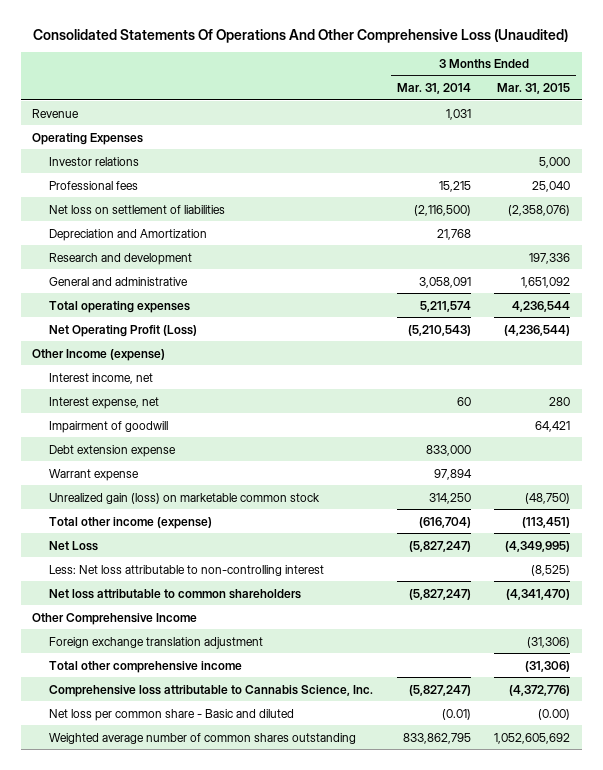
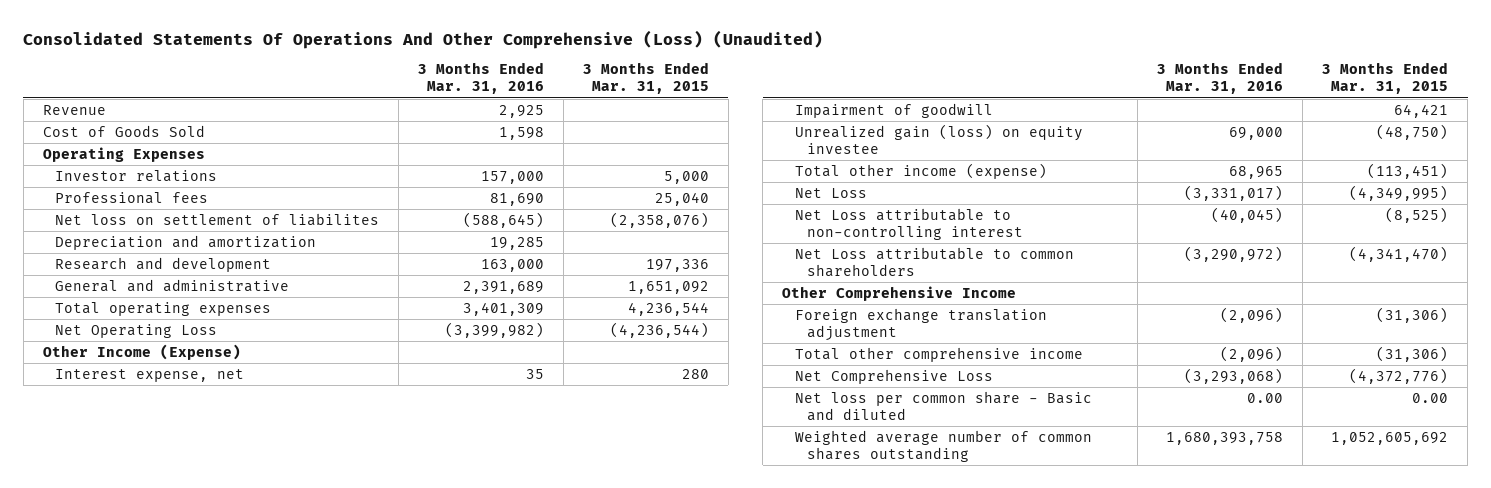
- Consolidated Statements Of Operations And Other Comprehensive Loss (Unaudited)
+ Consolidated Statements Of Operations And Other Comprehensive (Loss) (Unaudited)
- | 3 Months Ended Mar. 31, 2014 | 3 Months Ended Mar. 31, 2015
+ | 3 Months Ended Mar. 31, 2016 | 3 Months Ended Mar. 31, 2015
+ Cost of Goods Sold | 1,598 |
- Net loss on settlement of liabilities | (2,116,500) | (2,358,076)
- Depreciation and Amortization | 21,768 |
+ Net loss on settlement of liabilites | (588,645) | (2,358,076)
+ Depreciation and amortization | 19,285 |
- Net Operating Profit (Loss) | (5,210,543) | (4,236,544)
- Other Income (expense)
- Interest income, net
+ Net Operating Loss | (3,399,982) | (4,236,544)
+ Other Income (Expense)
- Debt extension expense | 833,000 |
- Warrant expense | 97,894 |
- Unrealized gain (loss) on marketable common stock | 314,250 | (48,750)
+ Unrealized gain (loss) on equity investee | 69,000 | (48,750)
- Less: Net loss attributable to non-controlling interest | | (8,525)
- Net loss attributable to common shareholders | (5,827,247) | (4,341,470)
+ Net Loss attributable to non-controlling interest | (40,045) | (8,525)
+ Net Loss attributable to common shareholders | (3,290,972) | (4,341,470)
- Comprehensive loss attributable to Cannabis Science, Inc. | (5,827,247) | (4,372,776)
- Net loss per common share - Basic and diluted | (0.01) | (0.00)
+ Net Comprehensive Loss | (3,293,068) | (4,372,776)
+ Net loss per common share - Basic and diluted | 0.00 | 0.00

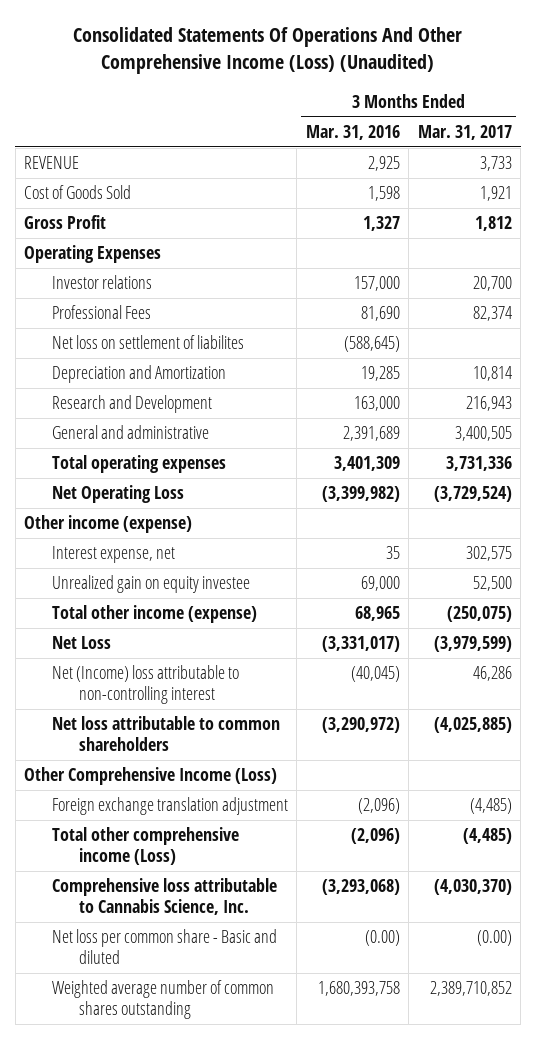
- Consolidated Statements Of Operations And Other Comprehensive (Loss) (Unaudited)
+ Consolidated Statements Of Operations And Other Comprehensive Income (Loss) (Unaudited)
- | 3 Months Ended Mar. 31, 2016 | 3 Months Ended Mar. 31, 2015
+ | 3 Months Ended Mar. 31, 2016 | 3 Months Ended Mar. 31, 2017
- Revenue | 2,925 |
+ REVENUE | 2,925 | 3,733
+ Gross Profit | 1,327 | 1,812
- Professional fees | 81,690 | 25,040
+ Professional Fees | 81,690 | 82,374
- Depreciation and amortization | 19,285 |
- Research and development | 163,000 | 197,336
+ Depreciation and Amortization | 19,285 | 10,814
+ Research and Development | 163,000 | 216,943
- Other Income (Expense)
+ Other income (expense)
- Impairment of goodwill | | 64,421
- Unrealized gain (loss) on equity investee | 69,000 | (48,750)
+ Unrealized gain on equity investee | 69,000 | 52,500
- Net Loss attributable to non-controlling interest | (40,045) | (8,525)
- Net Loss attributable to common shareholders | (3,290,972) | (4,341,470)
- Other Comprehensive Income
+ Net (Income) loss attributable to non-controlling interest | (40,045) | 46,286
+ Net loss attributable to common shareholders | (3,290,972) | (4,025,885)
+ Other Comprehensive Income (Loss)
- Total other comprehensive income | (2,096) | (31,306)
- Net Comprehensive Loss | (3,293,068) | (4,372,776)
- Net loss per common share - Basic and diluted | 0.00 | 0.00
+ Total other comprehensive income (Loss) | (2,096) | (4,485)
+ Comprehensive loss attributable to Cannabis Science, Inc. | (3,293,068) | (4,030,370)
+ Net loss per common share - Basic and diluted | (0.00) | (0.00)

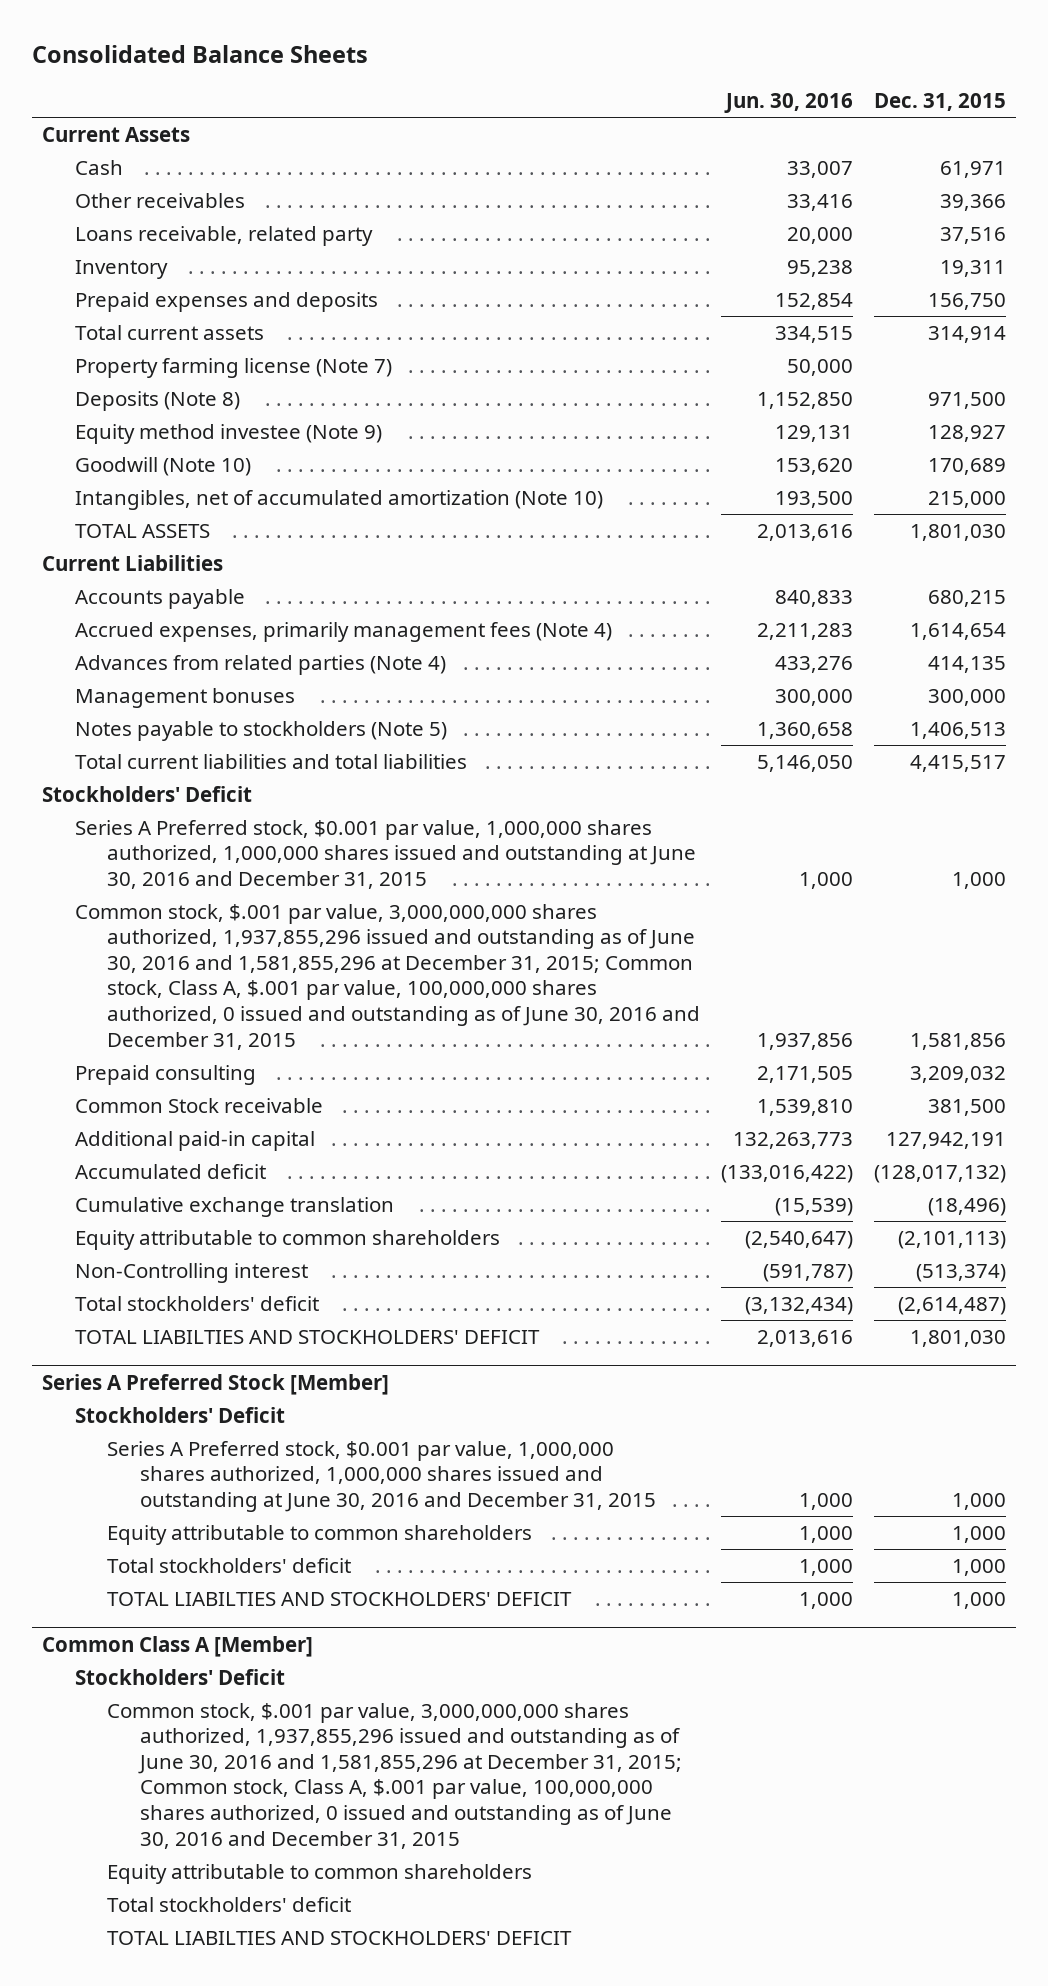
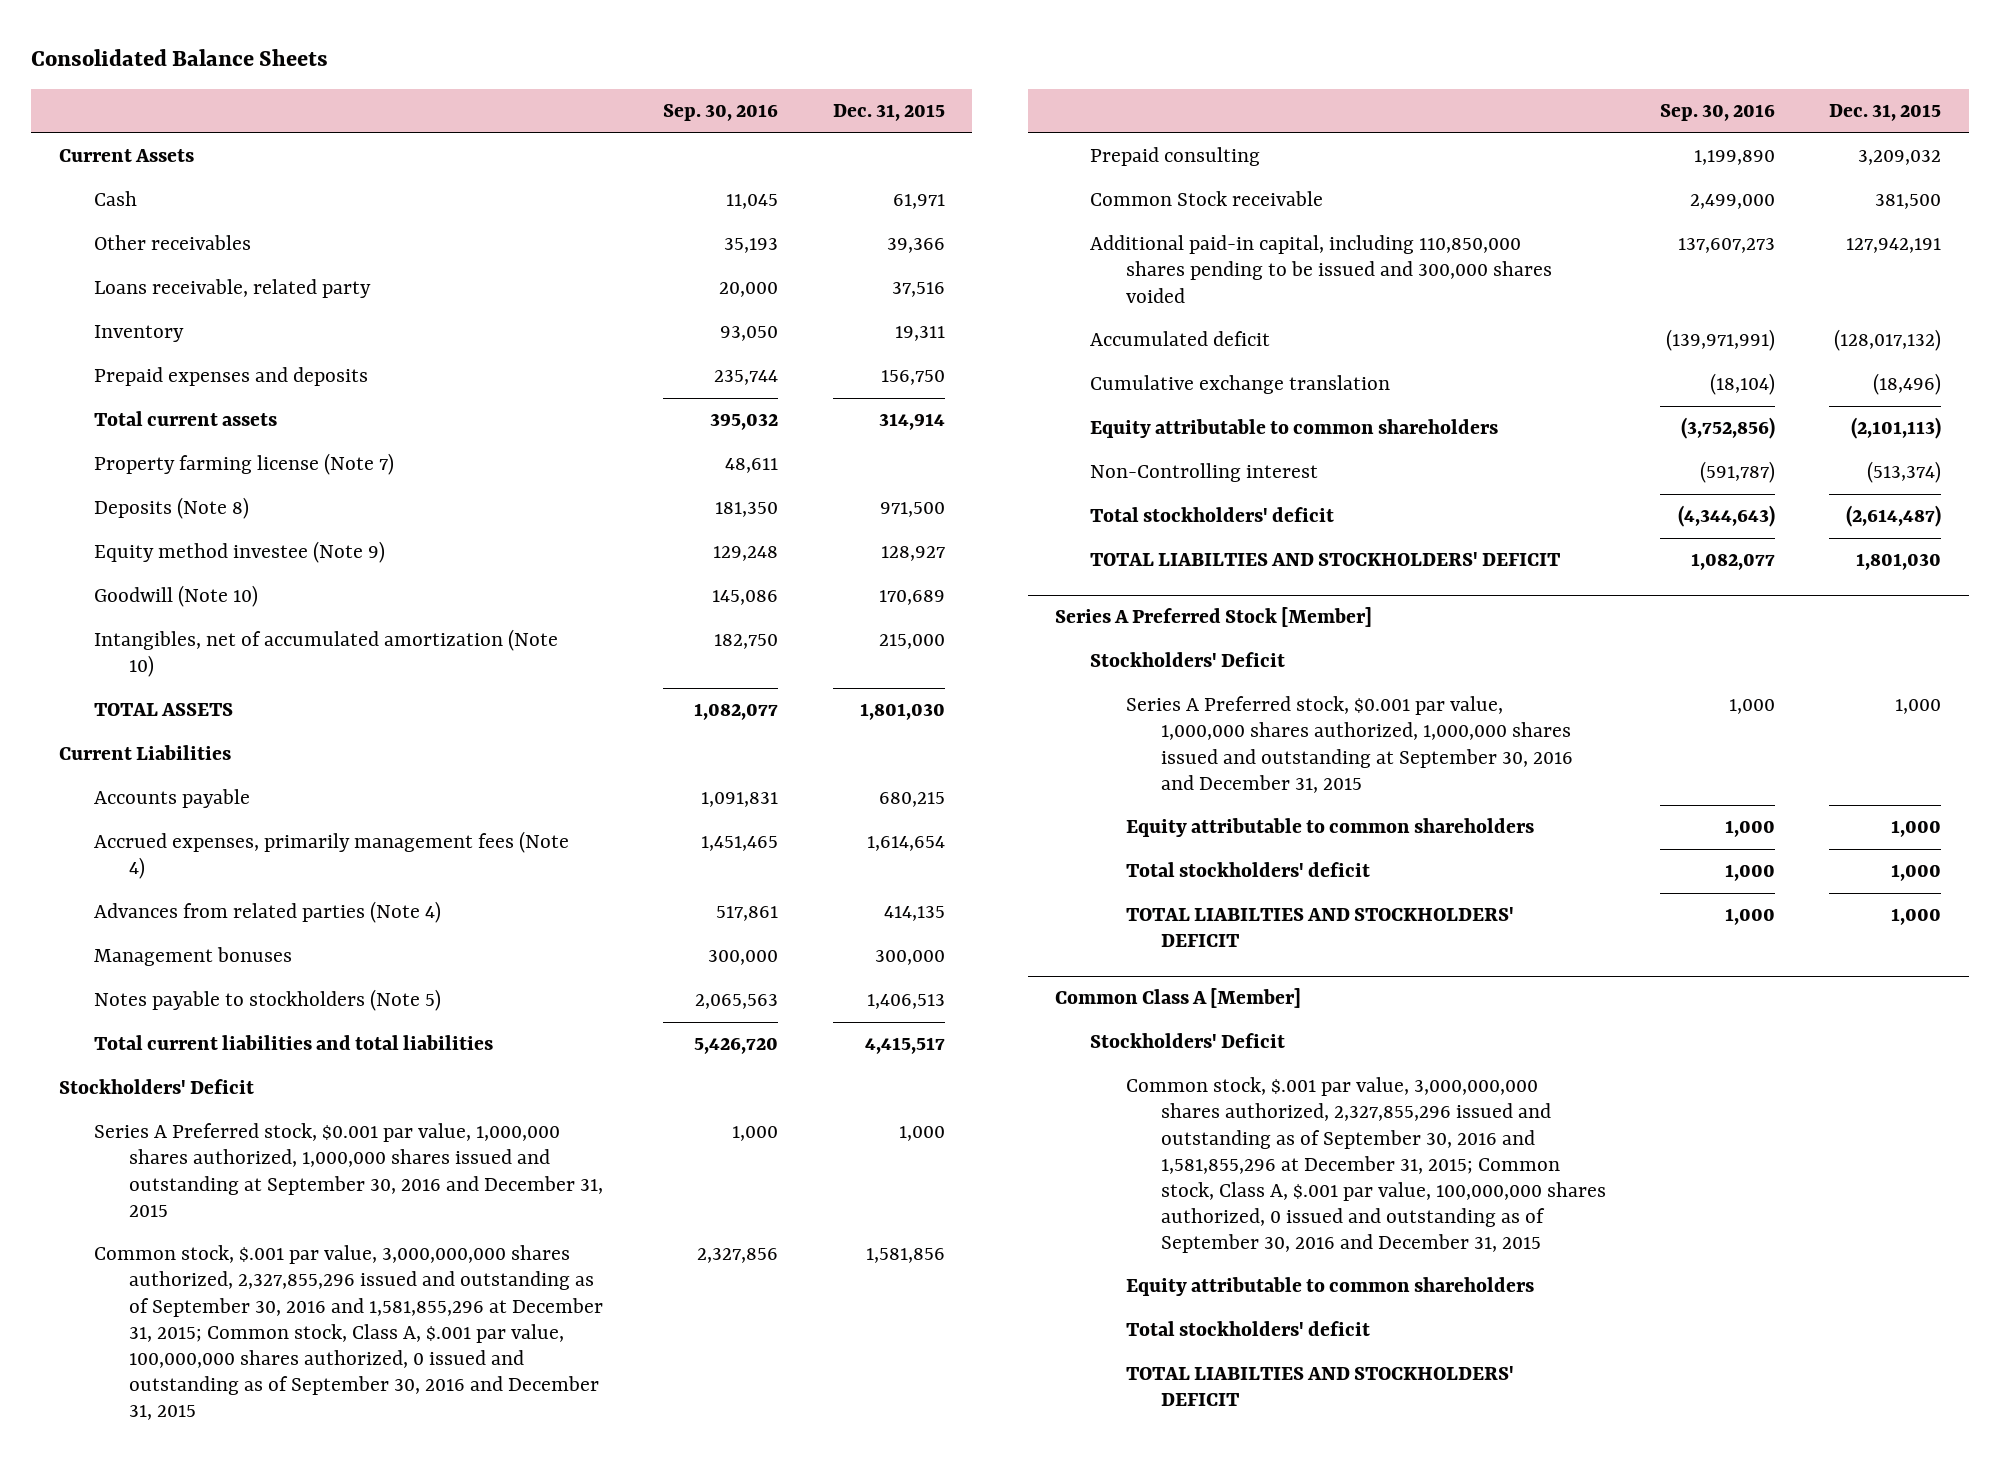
- | Jun. 30, 2016 | Dec. 31, 2015
+ | Sep. 30, 2016 | Dec. 31, 2015
- Series A Preferred stock, $0.001 par value, 1,000,000 shares authorized, 1,000,000 shares issued and outstanding at June 30, 2016 and December 31, 2015 | 1,000 | 1,000
- Common stock, $.001 par value, 3,000,000,000 shares authorized, 1,937,855,296 issued and outstanding as of June 30, 2016 and 1,581,855,296 at December 31, 2015; Common stock, Class A, $.001 par value, 100,000,000 shares authorized, 0 issued and outstanding as of June 30, 2016 and December 31, 2015 | 1,937,856 | 1,581,856
+ Series A Preferred stock, $0.001 par value, 1,000,000 shares authorized, 1,000,000 shares issued and outstanding at September 30, 2016 and December 31, 2015 | 1,000 | 1,000
+ Common stock, $.001 par value, 3,000,000,000 shares authorized, 2,327,855,296 issued and outstanding as of September 30, 2016 and 1,581,855,296 at December 31, 2015; Common stock, Class A, $.001 par value, 100,000,000 shares authorized, 0 issued and outstanding as of September 30, 2016 and December 31, 2015 | 2,327,856 | 1,581,856
- Additional paid-in capital | 132,263,773 | 127,942,191
+ Additional paid-in capital, including 110,850,000 shares pending to be issued and 300,000 shares voided | 137,607,273 | 127,942,191
@ Series A Preferred Stock [Member]
- Series A Preferred stock, $0.001 par value, 1,000,000 shares authorized, 1,000,000 shares issued and outstanding at June 30, 2016 and December 31, 2015 | 1,000 | 1,000
+ Series A Preferred stock, $0.001 par value, 1,000,000 shares authorized, 1,000,000 shares issued and outstanding at September 30, 2016 and December 31, 2015 | 1,000 | 1,000
@ Common Class A [Member]
- Common stock, $.001 par value, 3,000,000,000 shares authorized, 1,937,855,296 issued and outstanding as of June 30, 2016 and 1,581,855,296 at December 31, 2015; Common stock, Class A, $.001 par value, 100,000,000 shares authorized, 0 issued and outstanding as of June 30, 2016 and December 31, 2015
+ Common stock, $.001 par value, 3,000,000,000 shares authorized, 2,327,855,296 issued and outstanding as of September 30, 2016 and 1,581,855,296 at December 31, 2015; Common stock, Class A, $.001 par value, 100,000,000 shares authorized, 0 issued and outstanding as of September 30, 2016 and December 31, 2015

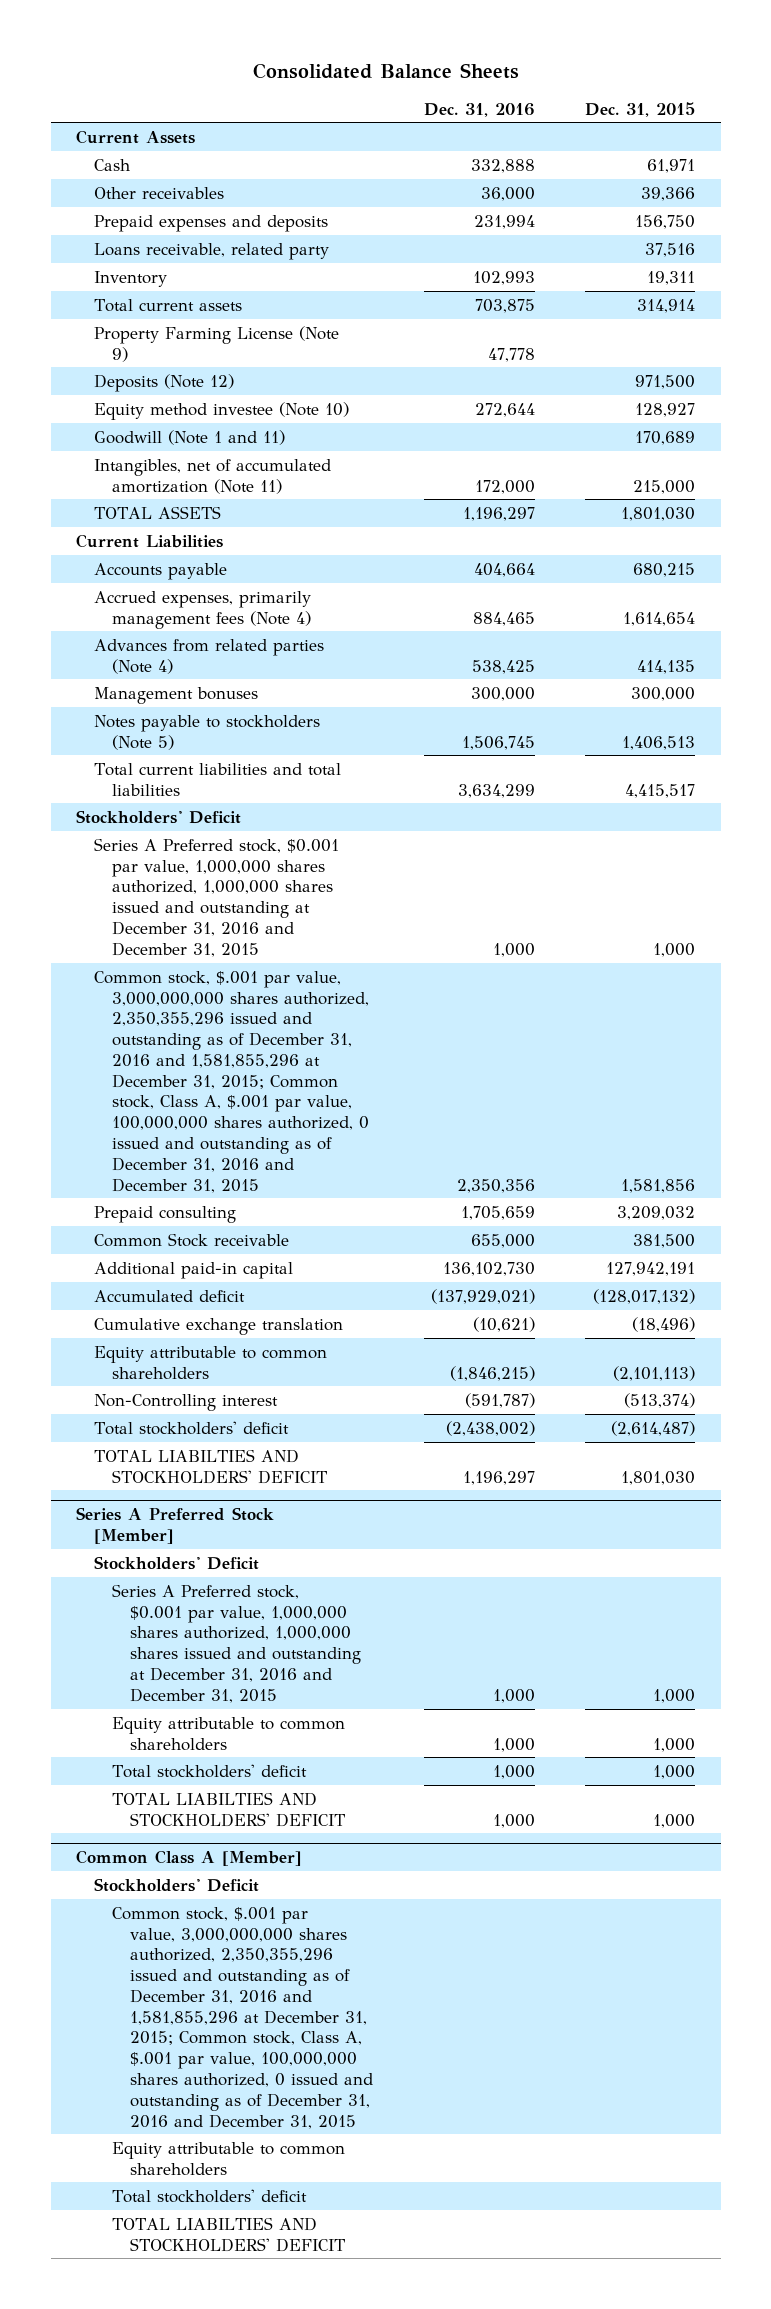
- | Sep. 30, 2016 | Dec. 31, 2015
+ | Dec. 31, 2016 | Dec. 31, 2015
moved up: Prepaid expenses and deposits | 231,994 | 156,750
- Property farming license (Note 7) | 48,611 |
- Deposits (Note 8) | 181,350 | 971,500
- Equity method investee (Note 9) | 129,248 | 128,927
- Goodwill (Note 10) | 145,086 | 170,689
- Intangibles, net of accumulated amortization (Note 10) | 182,750 | 215,000
+ Property Farming License (Note 9) | 47,778 |
+ Deposits (Note 12) | | 971,500
+ Equity method investee (Note 10) | 272,644 | 128,927
+ Goodwill (Note 1 and 11) | | 170,689
+ Intangibles, net of accumulated amortization (Note 11) | 172,000 | 215,000
- Series A Preferred stock, $0.001 par value, 1,000,000 shares authorized, 1,000,000 shares issued and outstanding at September 30, 2016 and December 31, 2015 | 1,000 | 1,000
- Common stock, $.001 par value, 3,000,000,000 shares authorized, 2,327,855,296 issued and outstanding as of September 30, 2016 and 1,581,855,296 at December 31, 2015; Common stock, Class A, $.001 par value, 100,000,000 shares authorized, 0 issued and outstanding as of September 30, 2016 and December 31, 2015 | 2,327,856 | 1,581,856
+ Series A Preferred stock, $0.001 par value, 1,000,000 shares authorized, 1,000,000 shares issued and outstanding at December 31, 2016 and December 31, 2015 | 1,000 | 1,000
+ Common stock, $.001 par value, 3,000,000,000 shares authorized, 2,350,355,296 issued and outstanding as of December 31, 2016 and 1,581,855,296 at December 31, 2015; Common stock, Class A, $.001 par value, 100,000,000 shares authorized, 0 issued and outstanding as of December 31, 2016 and December 31, 2015 | 2,350,356 | 1,581,856
- Additional paid-in capital, including 110,850,000 shares pending to be issued and 300,000 shares voided | 137,607,273 | 127,942,191
+ Additional paid-in capital | 136,102,730 | 127,942,191
@ Series A Preferred Stock [Member]
- Series A Preferred stock, $0.001 par value, 1,000,000 shares authorized, 1,000,000 shares issued and outstanding at September 30, 2016 and December 31, 2015 | 1,000 | 1,000
+ Series A Preferred stock, $0.001 par value, 1,000,000 shares authorized, 1,000,000 shares issued and outstanding at December 31, 2016 and December 31, 2015 | 1,000 | 1,000
@ Common Class A [Member]
- Common stock, $.001 par value, 3,000,000,000 shares authorized, 2,327,855,296 issued and outstanding as of September 30, 2016 and 1,581,855,296 at December 31, 2015; Common stock, Class A, $.001 par value, 100,000,000 shares authorized, 0 issued and outstanding as of September 30, 2016 and December 31, 2015
+ Common stock, $.001 par value, 3,000,000,000 shares authorized, 2,350,355,296 issued and outstanding as of December 31, 2016 and 1,581,855,296 at December 31, 2015; Common stock, Class A, $.001 par value, 100,000,000 shares authorized, 0 issued and outstanding as of December 31, 2016 and December 31, 2015

